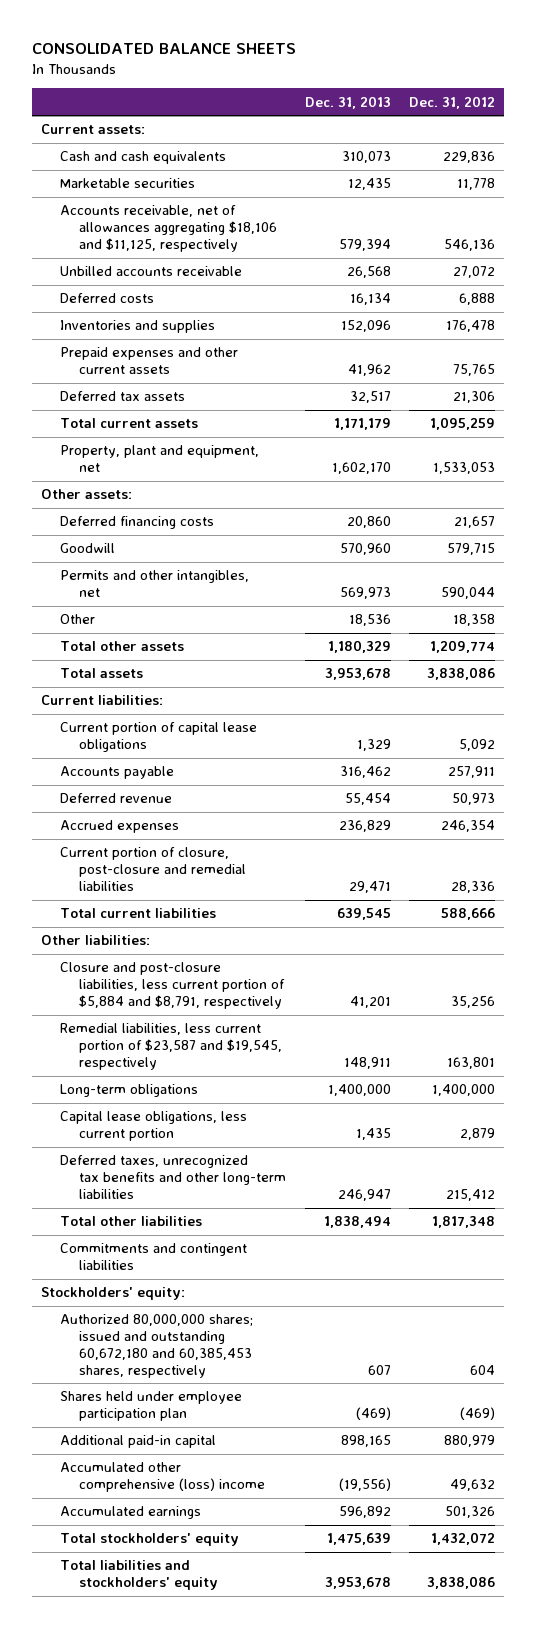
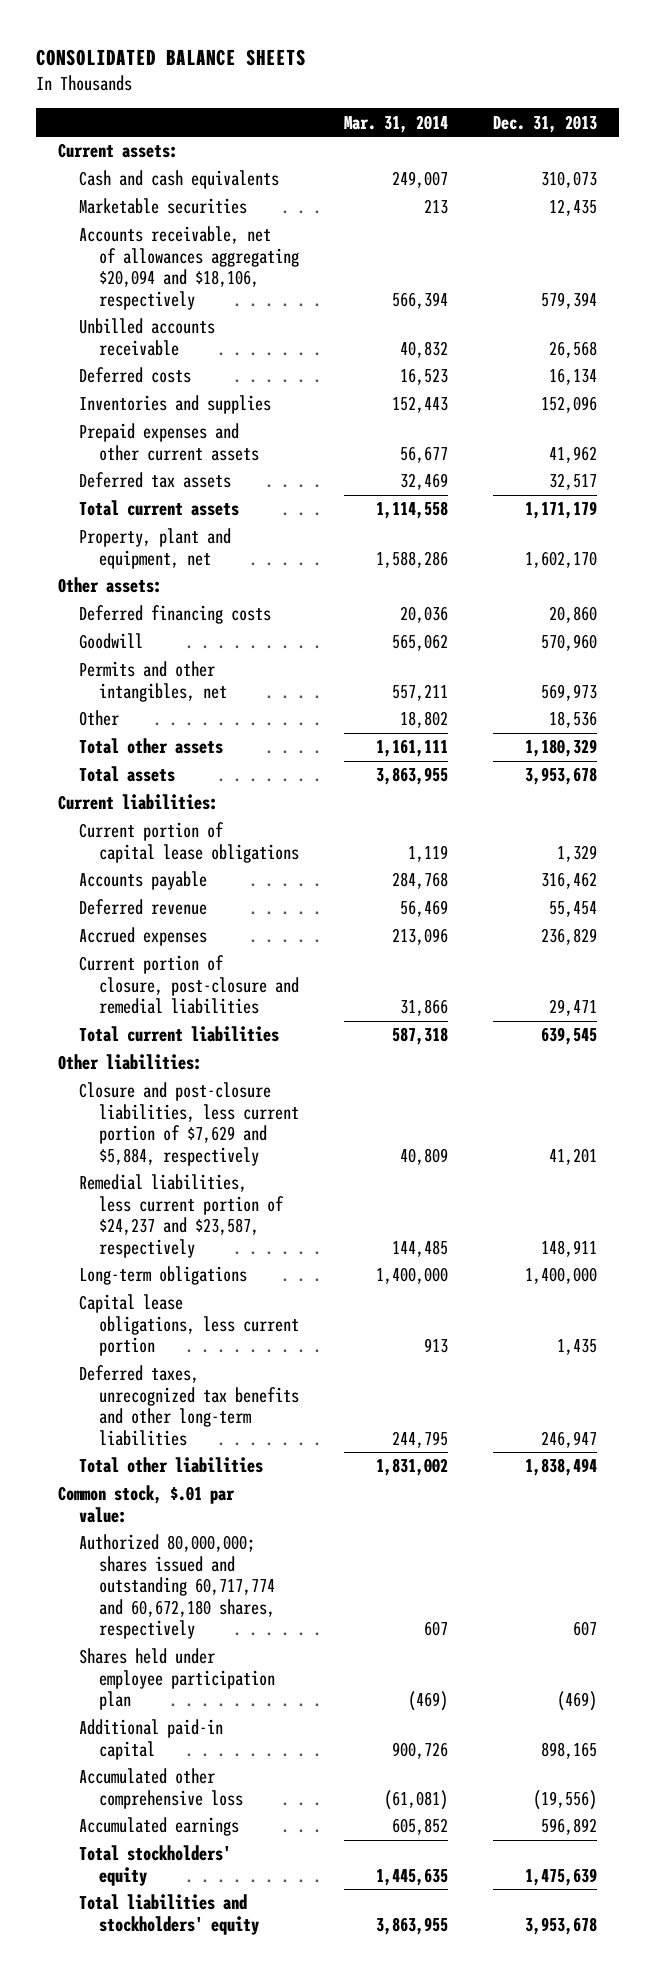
- | Dec. 31, 2013 | Dec. 31, 2012
+ | Mar. 31, 2014 | Dec. 31, 2013
- Accounts receivable, net of allowances aggregating $18,106 and $11,125, respectively | 579,394 | 546,136
+ Accounts receivable, net of allowances aggregating $20,094 and $18,106, respectively | 566,394 | 579,394
- Closure and post-closure liabilities, less current portion of $5,884 and $8,791, respectively | 41,201 | 35,256
- Remedial liabilities, less current portion of $23,587 and $19,545, respectively | 148,911 | 163,801
+ Closure and post-closure liabilities, less current portion of $7,629 and $5,884, respectively | 40,809 | 41,201
+ Remedial liabilities, less current portion of $24,237 and $23,587, respectively | 144,485 | 148,911
- Commitments and contingent liabilities
- Stockholders' equity:
- Authorized 80,000,000 shares; issued and outstanding 60,672,180 and 60,385,453 shares, respectively | 607 | 604
+ Common stock, $.01 par value:
+ Authorized 80,000,000; shares issued and outstanding 60,717,774 and 60,672,180 shares, respectively | 607 | 607
- Accumulated other comprehensive (loss) income | (19,556) | 49,632
+ Accumulated other comprehensive loss | (61,081) | (19,556)

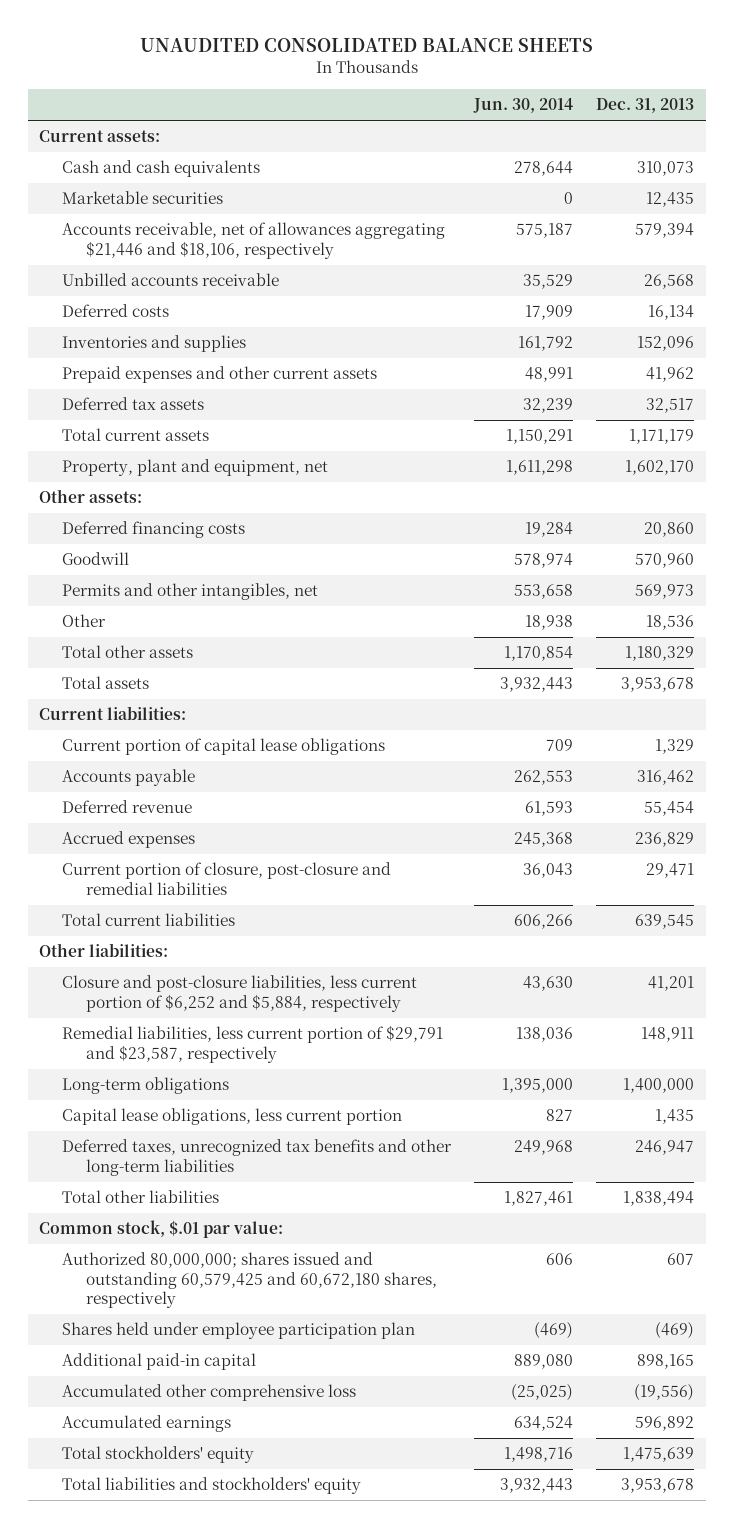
- CONSOLIDATED BALANCE SHEETS
+ UNAUDITED CONSOLIDATED BALANCE SHEETS
- | Mar. 31, 2014 | Dec. 31, 2013
+ | Jun. 30, 2014 | Dec. 31, 2013
- Accounts receivable, net of allowances aggregating $20,094 and $18,106, respectively | 566,394 | 579,394
+ Accounts receivable, net of allowances aggregating $21,446 and $18,106, respectively | 575,187 | 579,394
- Closure and post-closure liabilities, less current portion of $7,629 and $5,884, respectively | 40,809 | 41,201
- Remedial liabilities, less current portion of $24,237 and $23,587, respectively | 144,485 | 148,911
+ Closure and post-closure liabilities, less current portion of $6,252 and $5,884, respectively | 43,630 | 41,201
+ Remedial liabilities, less current portion of $29,791 and $23,587, respectively | 138,036 | 148,911
- Authorized 80,000,000; shares issued and outstanding 60,717,774 and 60,672,180 shares, respectively | 607 | 607
+ Authorized 80,000,000; shares issued and outstanding 60,579,425 and 60,672,180 shares, respectively | 606 | 607

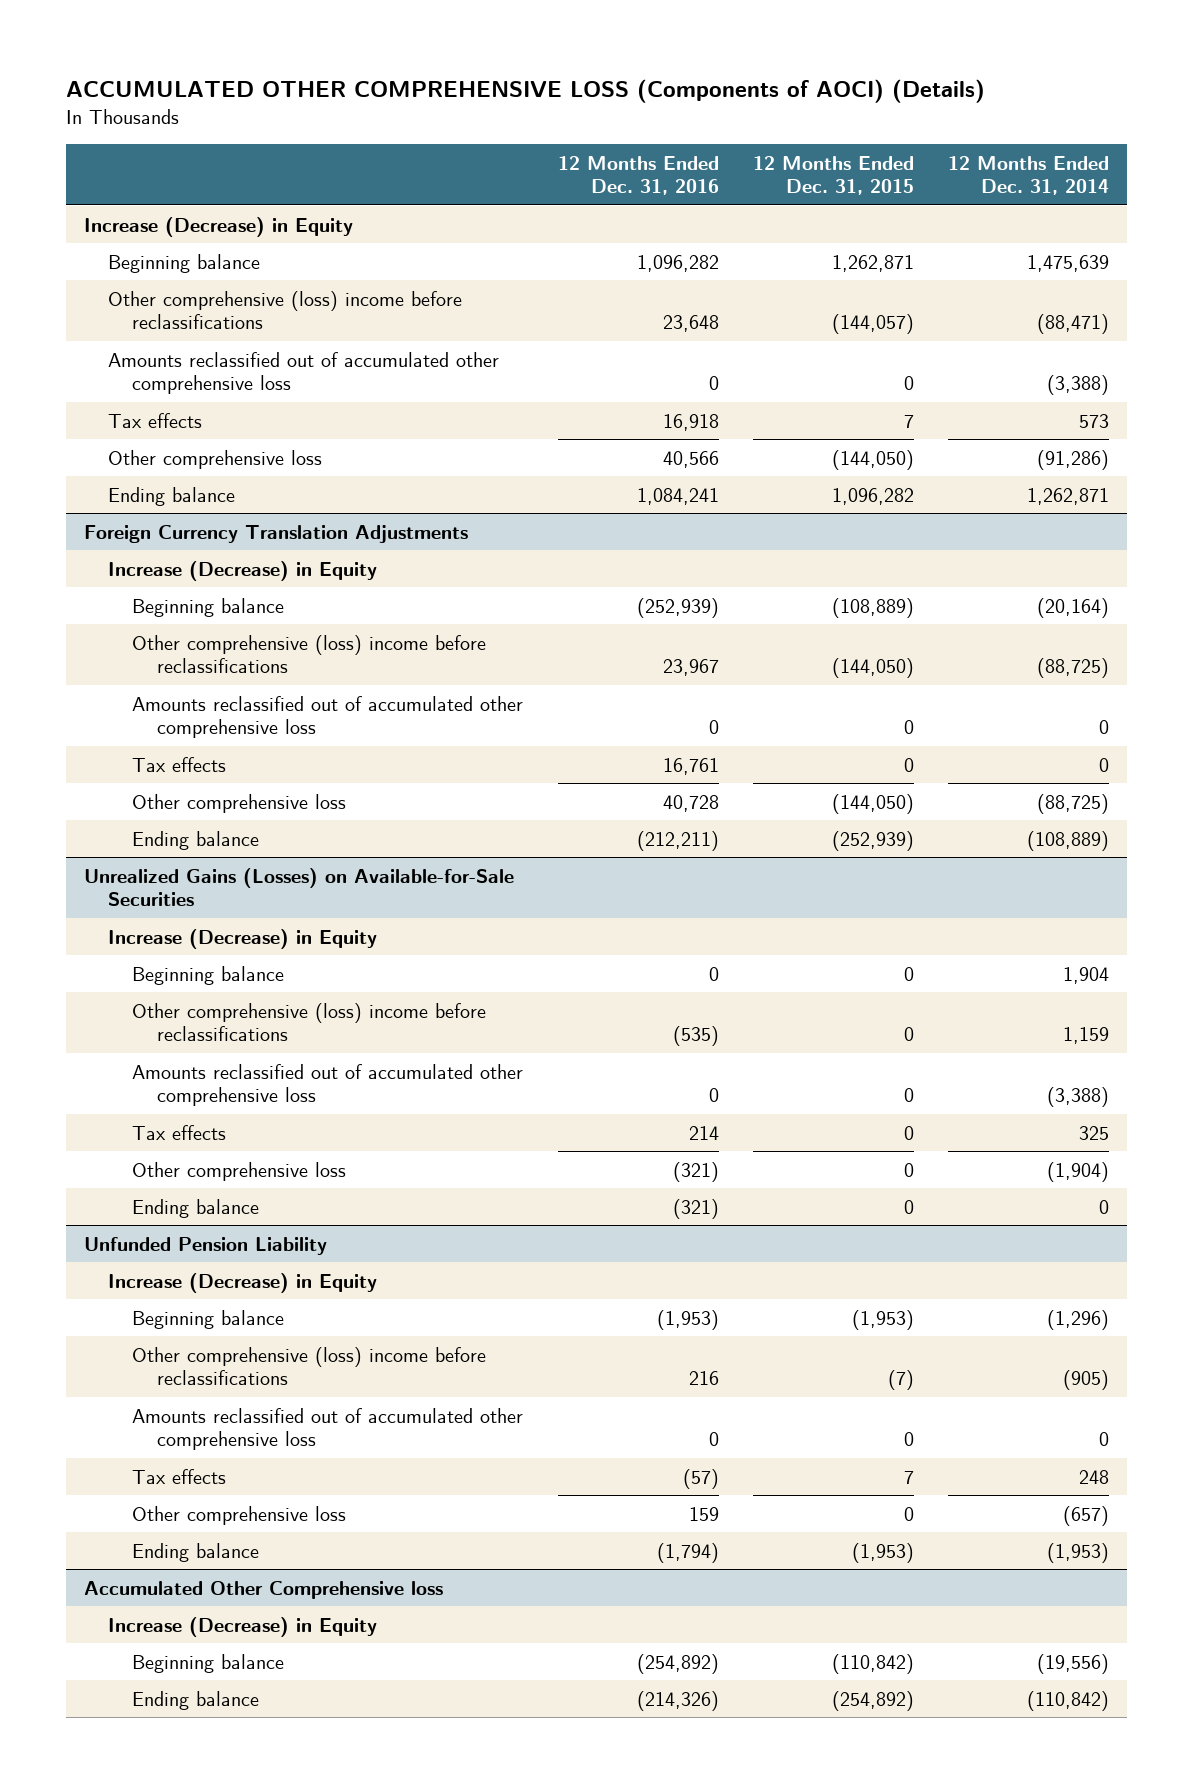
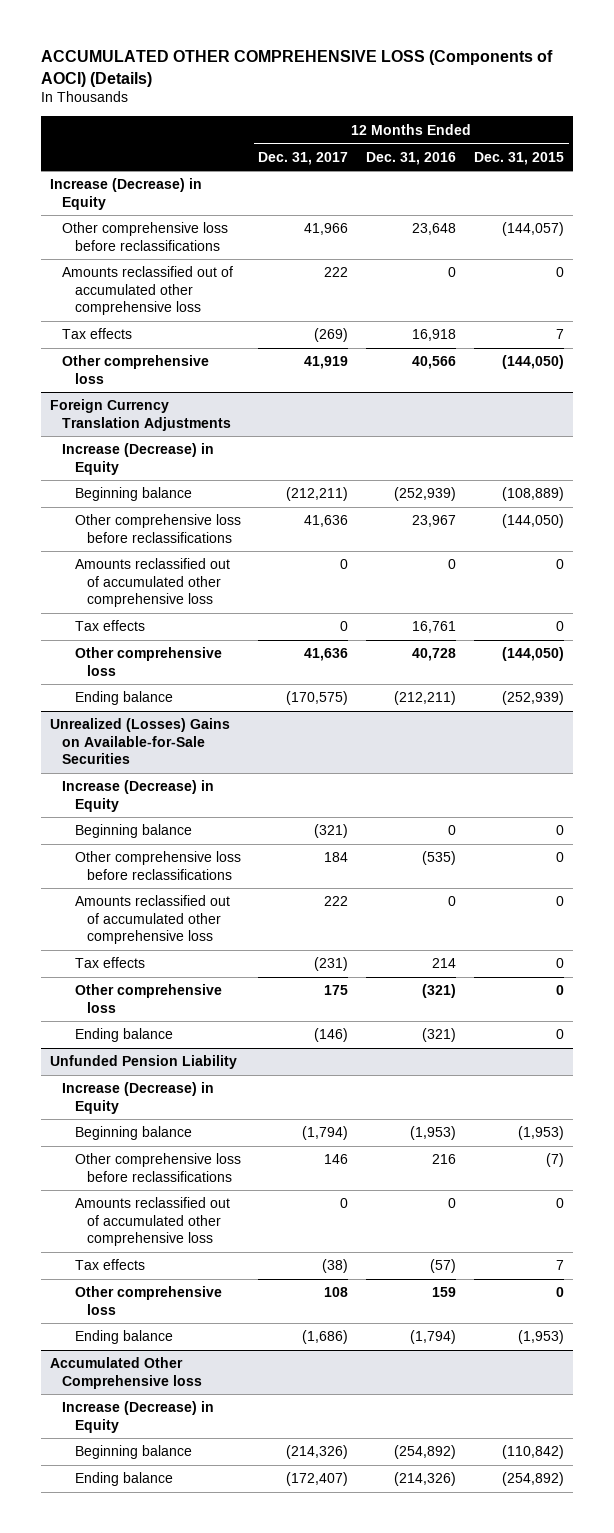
- | 12 Months Ended Dec. 31, 2016 | 12 Months Ended Dec. 31, 2015 | 12 Months Ended Dec. 31, 2014
+ | 12 Months Ended Dec. 31, 2017 | 12 Months Ended Dec. 31, 2016 | 12 Months Ended Dec. 31, 2015
- Beginning balance | 1,096,282 | 1,262,871 | 1,475,639
- Other comprehensive (loss) income before reclassifications | 23,648 | (144,057) | (88,471)
+ Other comprehensive loss before reclassifications | 41,966 | 23,648 | (144,057)
- Ending balance | 1,084,241 | 1,096,282 | 1,262,871
@ Foreign Currency Translation Adjustments
- Other comprehensive (loss) income before reclassifications | 23,967 | (144,050) | (88,725)
+ Other comprehensive loss before reclassifications | 41,636 | 23,967 | (144,050)
- Unrealized Gains (Losses) on Available-for-Sale Securities
+ Unrealized (Losses) Gains on Available-for-Sale Securities
- Other comprehensive (loss) income before reclassifications | (535) | 0 | 1,159
+ Other comprehensive loss before reclassifications | 184 | (535) | 0
@ Unfunded Pension Liability
- Other comprehensive (loss) income before reclassifications | 216 | (7) | (905)
+ Other comprehensive loss before reclassifications | 146 | 216 | (7)

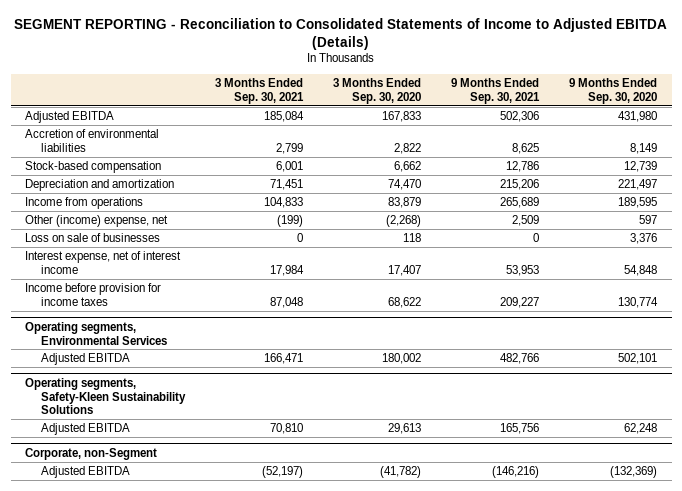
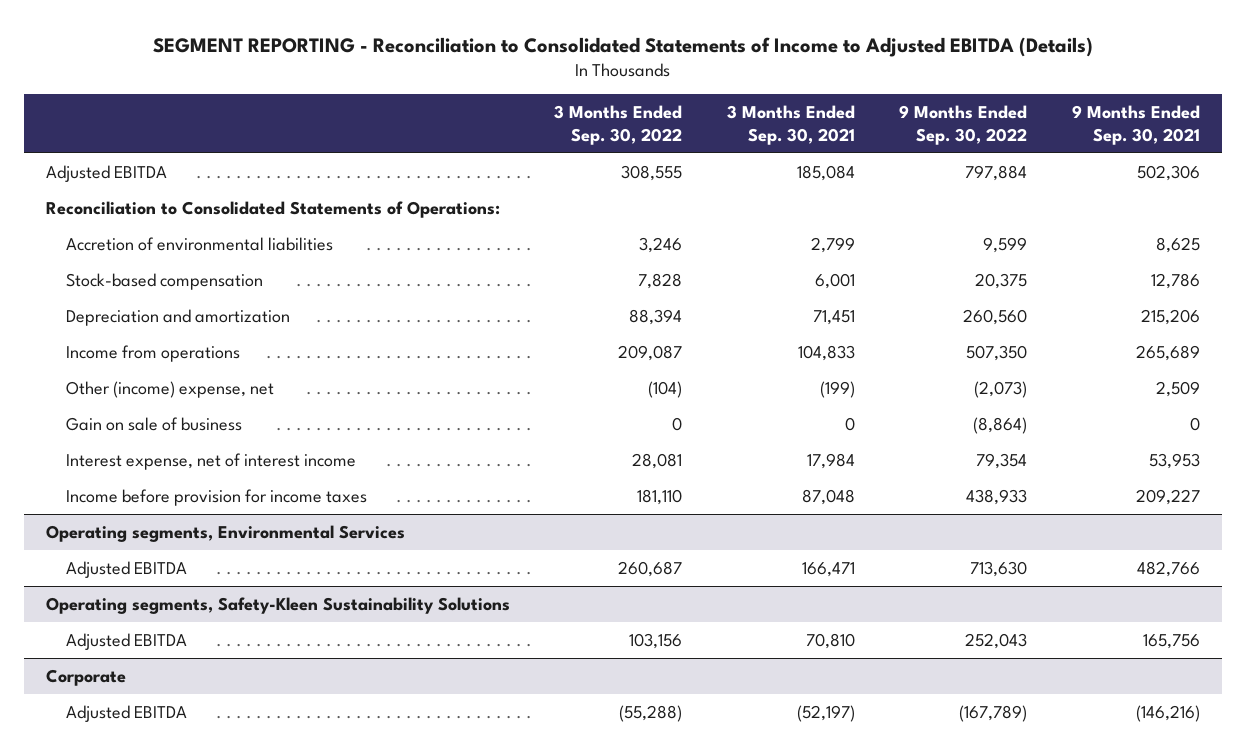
- | 3 Months Ended Sep. 30, 2021 | 3 Months Ended Sep. 30, 2020 | 9 Months Ended Sep. 30, 2021 | 9 Months Ended Sep. 30, 2020
+ | 3 Months Ended Sep. 30, 2022 | 3 Months Ended Sep. 30, 2021 | 9 Months Ended Sep. 30, 2022 | 9 Months Ended Sep. 30, 2021
+ Reconciliation to Consolidated Statements of Operations:
- Loss on sale of businesses | 0 | 118 | 0 | 3,376
+ Gain on sale of business | 0 | 0 | (8,864) | 0
- Corporate, non-Segment
+ Corporate

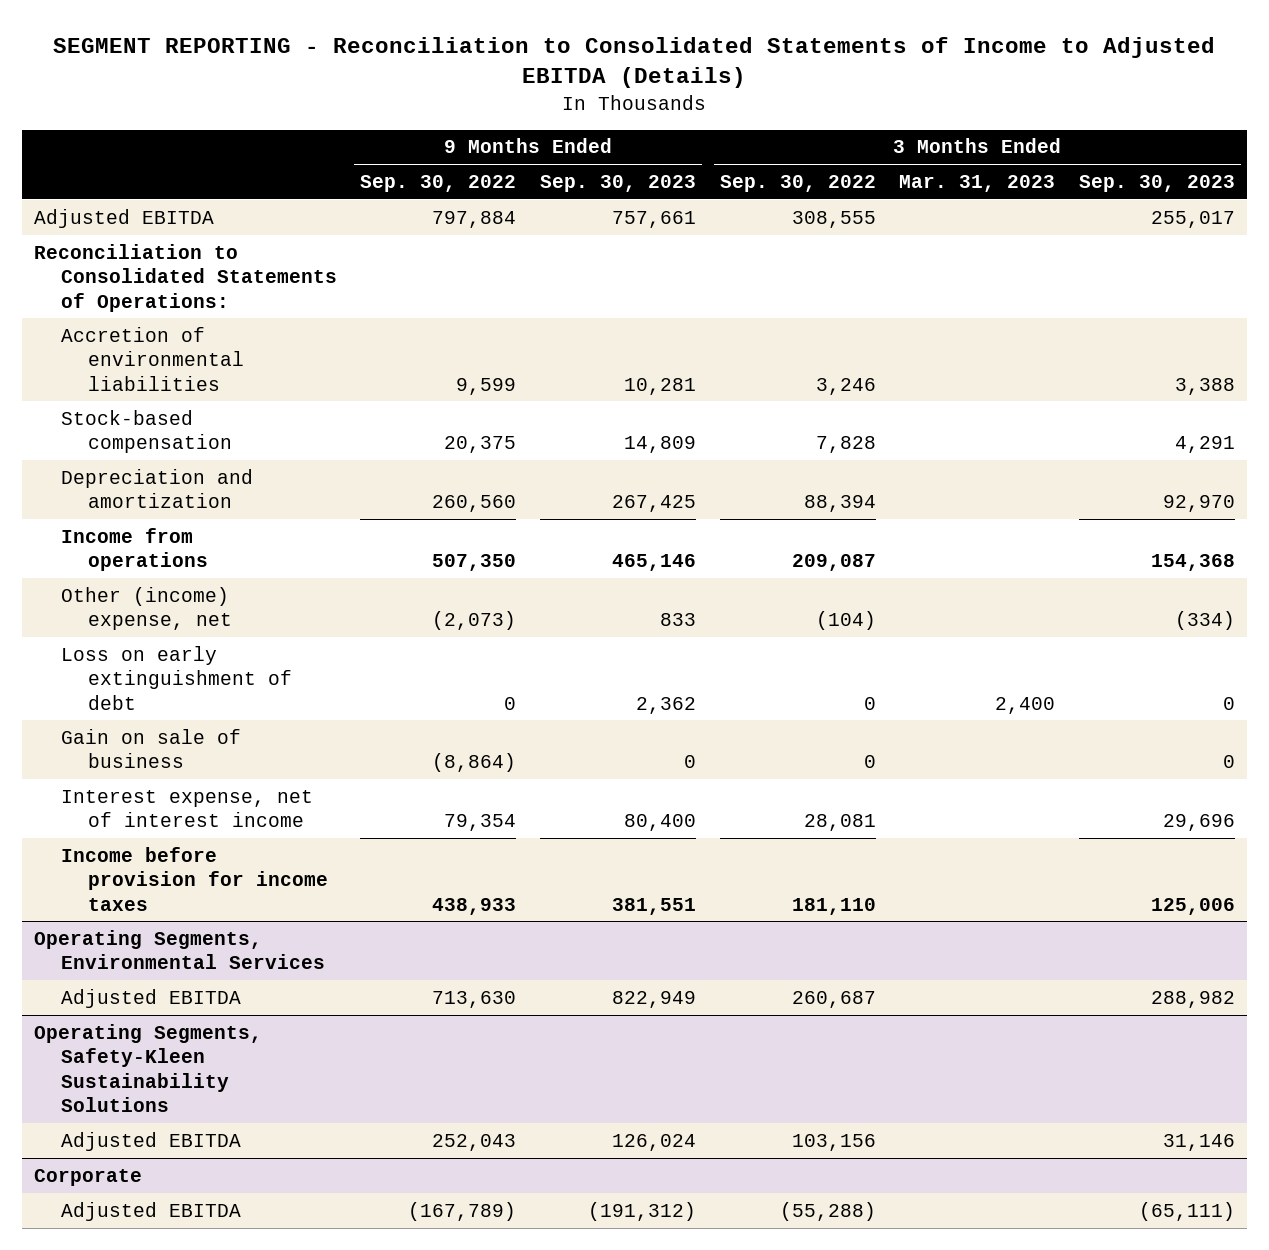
- | 3 Months Ended Sep. 30, 2022 | 3 Months Ended Sep. 30, 2021 | 9 Months Ended Sep. 30, 2022 | 9 Months Ended Sep. 30, 2021
+ | 9 Months Ended Sep. 30, 2022 | 9 Months Ended Sep. 30, 2023 | 3 Months Ended Sep. 30, 2022 | 3 Months Ended Mar. 31, 2023 | 3 Months Ended Sep. 30, 2023
+ Loss on early extinguishment of debt | 0 | 2,362 | 0 | 2,400 | 0
- Operating segments, Environmental Services
+ Operating Segments, Environmental Services
- Operating segments, Safety-Kleen Sustainability Solutions
+ Operating Segments, Safety-Kleen Sustainability Solutions

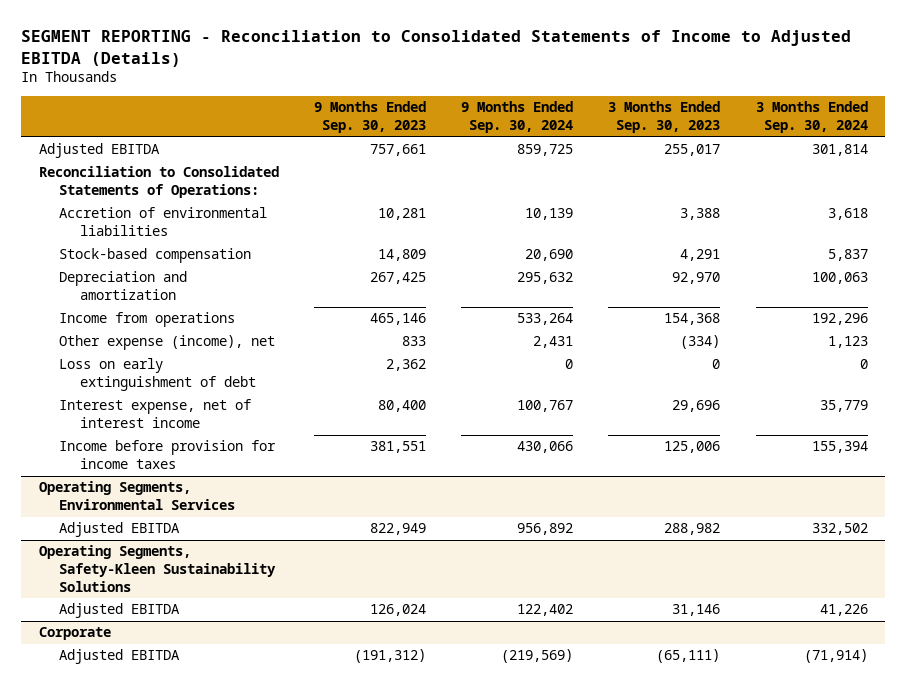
- | 9 Months Ended Sep. 30, 2022 | 9 Months Ended Sep. 30, 2023 | 3 Months Ended Sep. 30, 2022 | 3 Months Ended Mar. 31, 2023 | 3 Months Ended Sep. 30, 2023
+ | 9 Months Ended Sep. 30, 2023 | 9 Months Ended Sep. 30, 2024 | 3 Months Ended Sep. 30, 2023 | 3 Months Ended Sep. 30, 2024
- Other (income) expense, net | (2,073) | 833 | (104) | | (334)
+ Other expense (income), net | 833 | 2,431 | (334) | 1,123
- Gain on sale of business | (8,864) | 0 | 0 | | 0

